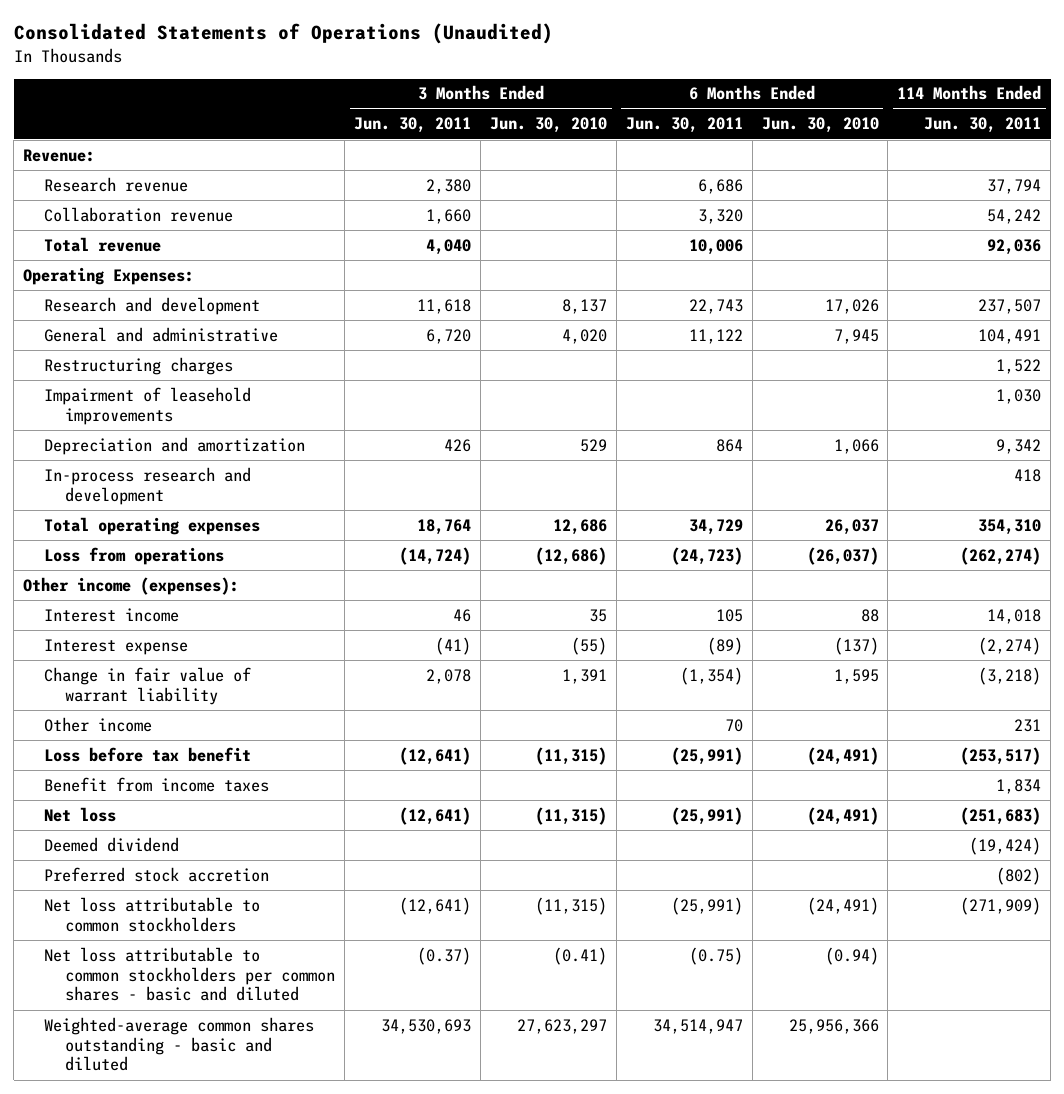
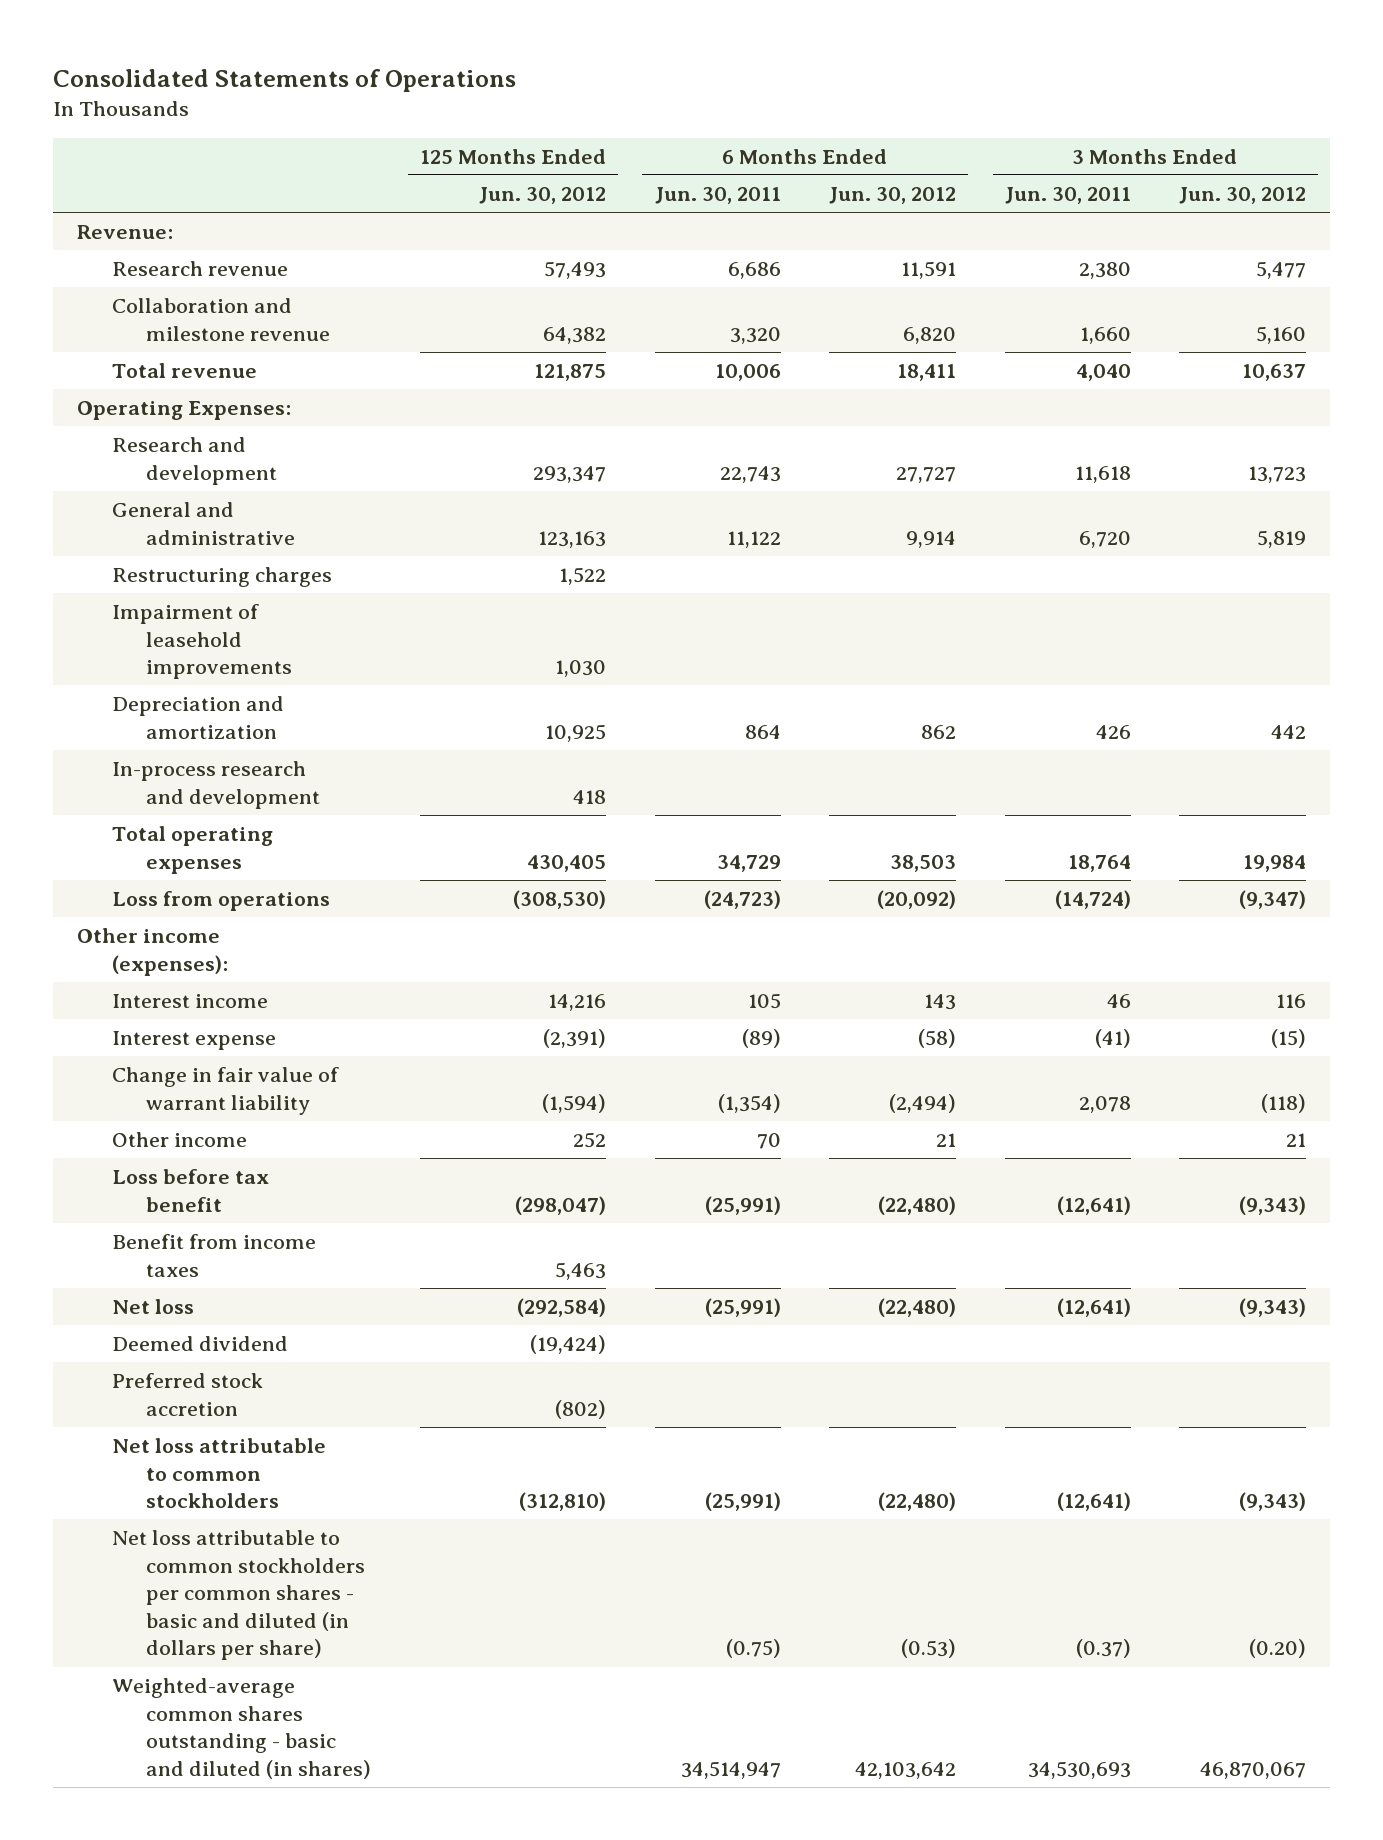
- Consolidated Statements of Operations (Unaudited)
+ Consolidated Statements of Operations
- | 3 Months Ended Jun. 30, 2011 | 3 Months Ended Jun. 30, 2010 | 6 Months Ended Jun. 30, 2011 | 6 Months Ended Jun. 30, 2010 | 114 Months Ended Jun. 30, 2011
+ | 125 Months Ended Jun. 30, 2012 | 6 Months Ended Jun. 30, 2011 | 6 Months Ended Jun. 30, 2012 | 3 Months Ended Jun. 30, 2011 | 3 Months Ended Jun. 30, 2012
- Collaboration revenue | 1,660 | | 3,320 | | 54,242
+ Collaboration and milestone revenue | 64,382 | 3,320 | 6,820 | 1,660 | 5,160
- Net loss attributable to common stockholders per common shares - basic and diluted | (0.37) | (0.41) | (0.75) | (0.94) |
- Weighted-average common shares outstanding - basic and diluted | 34,530,693 | 27,623,297 | 34,514,947 | 25,956,366 |
+ Net loss attributable to common stockholders per common shares - basic and diluted (in dollars per share) | | (0.75) | (0.53) | (0.37) | (0.20)
+ Weighted-average common shares outstanding - basic and diluted (in shares) | | 34,514,947 | 42,103,642 | 34,530,693 | 46,870,067

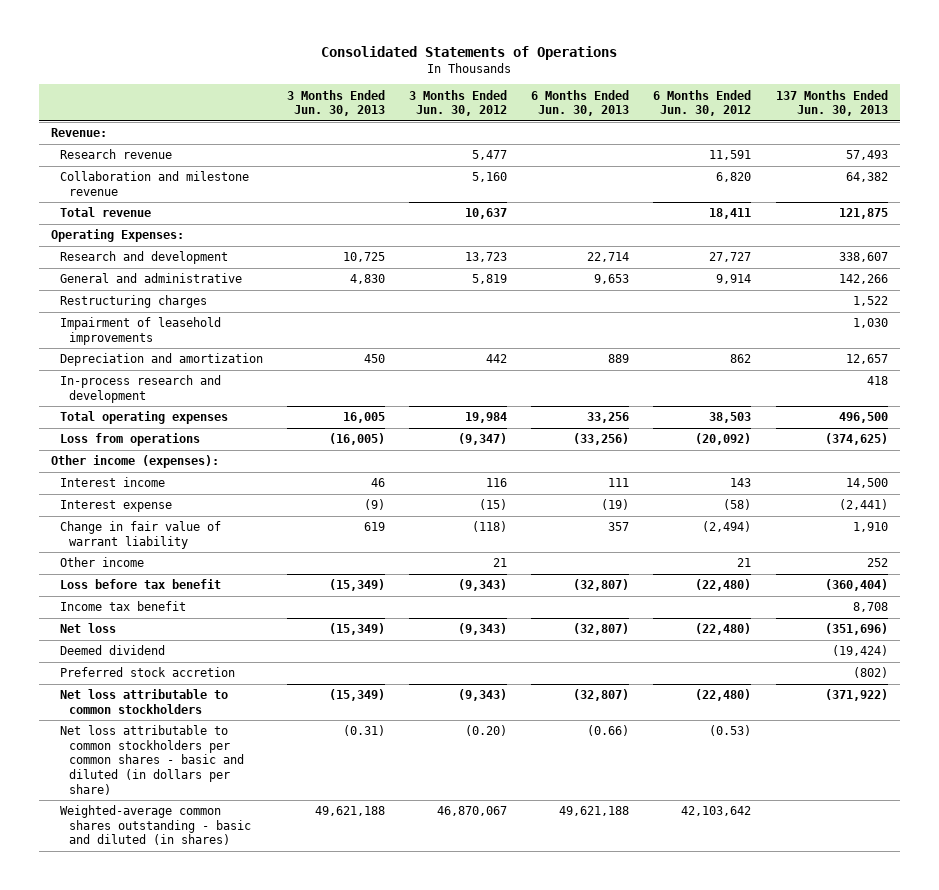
- | 125 Months Ended Jun. 30, 2012 | 6 Months Ended Jun. 30, 2011 | 6 Months Ended Jun. 30, 2012 | 3 Months Ended Jun. 30, 2011 | 3 Months Ended Jun. 30, 2012
+ | 3 Months Ended Jun. 30, 2013 | 3 Months Ended Jun. 30, 2012 | 6 Months Ended Jun. 30, 2013 | 6 Months Ended Jun. 30, 2012 | 137 Months Ended Jun. 30, 2013
- Benefit from income taxes | 5,463 | | | |
+ Income tax benefit | | | | | 8,708

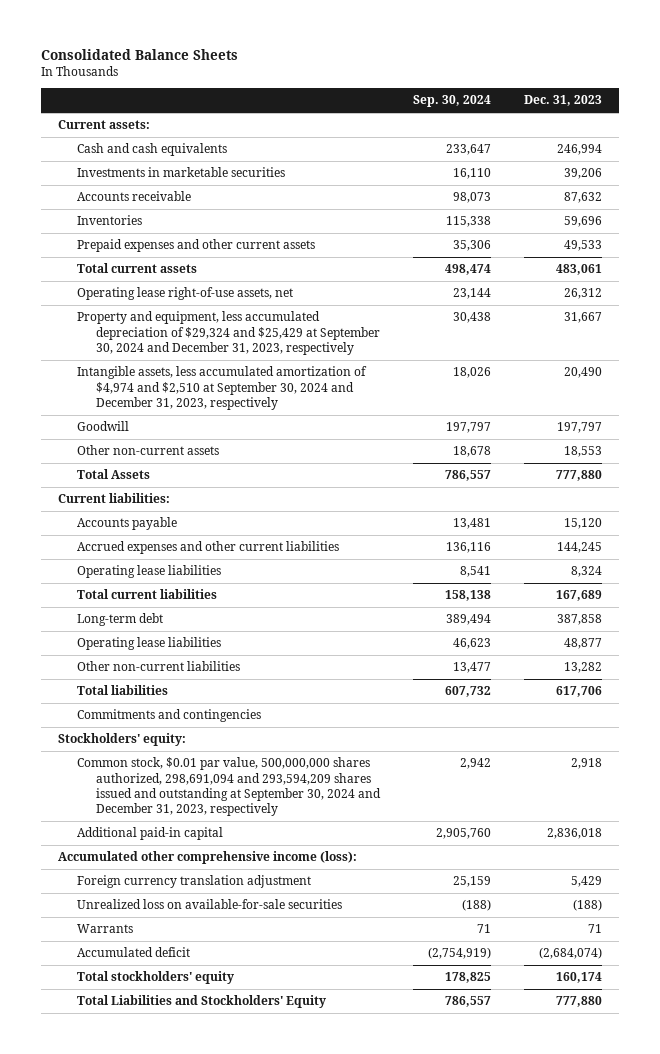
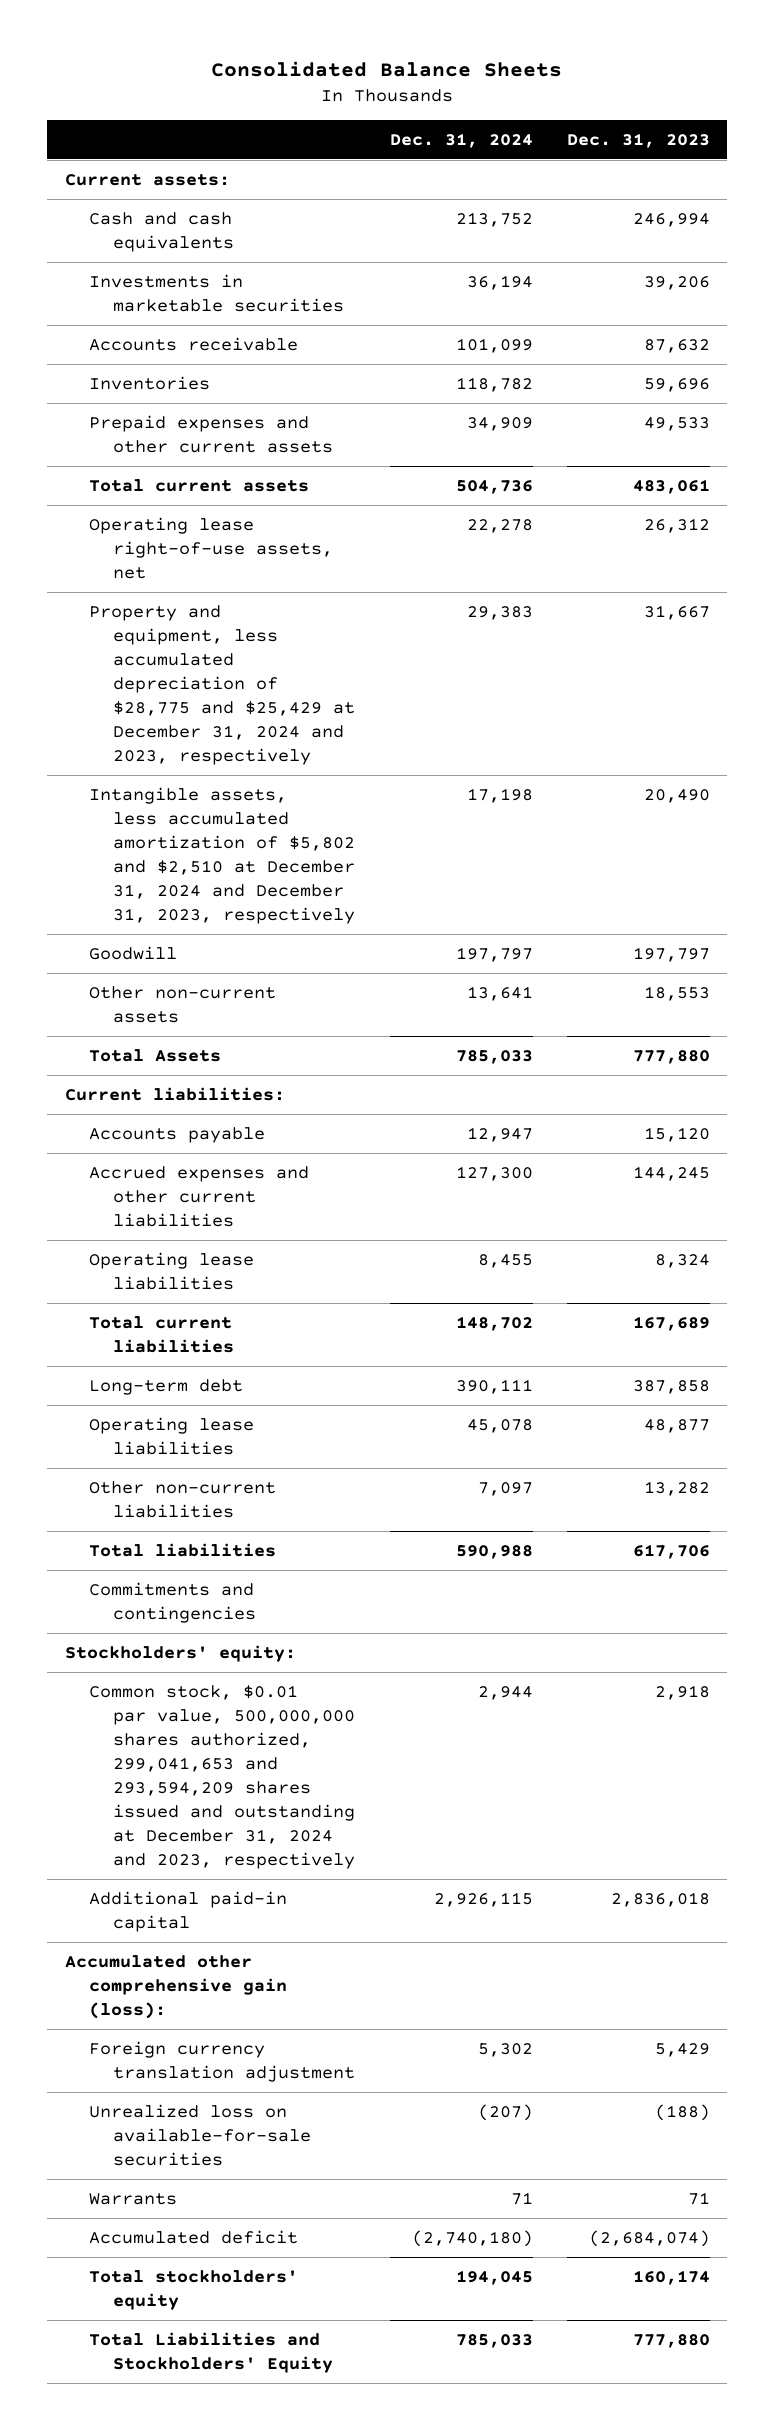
- | Sep. 30, 2024 | Dec. 31, 2023
+ | Dec. 31, 2024 | Dec. 31, 2023
- Property and equipment, less accumulated depreciation of $29,324 and $25,429 at September 30, 2024 and December 31, 2023, respectively | 30,438 | 31,667
- Intangible assets, less accumulated amortization of $4,974 and $2,510 at September 30, 2024 and December 31, 2023, respectively | 18,026 | 20,490
+ Property and equipment, less accumulated depreciation of $28,775 and $25,429 at December 31, 2024 and 2023, respectively | 29,383 | 31,667
+ Intangible assets, less accumulated amortization of $5,802 and $2,510 at December 31, 2024 and December 31, 2023, respectively | 17,198 | 20,490
- Common stock, $0.01 par value, 500,000,000 shares authorized, 298,691,094 and 293,594,209 shares issued and outstanding at September 30, 2024 and December 31, 2023, respectively | 2,942 | 2,918
+ Common stock, $0.01 par value, 500,000,000 shares authorized, 299,041,653 and 293,594,209 shares issued and outstanding at December 31, 2024 and 2023, respectively | 2,944 | 2,918
- Accumulated other comprehensive income (loss):
+ Accumulated other comprehensive gain (loss):

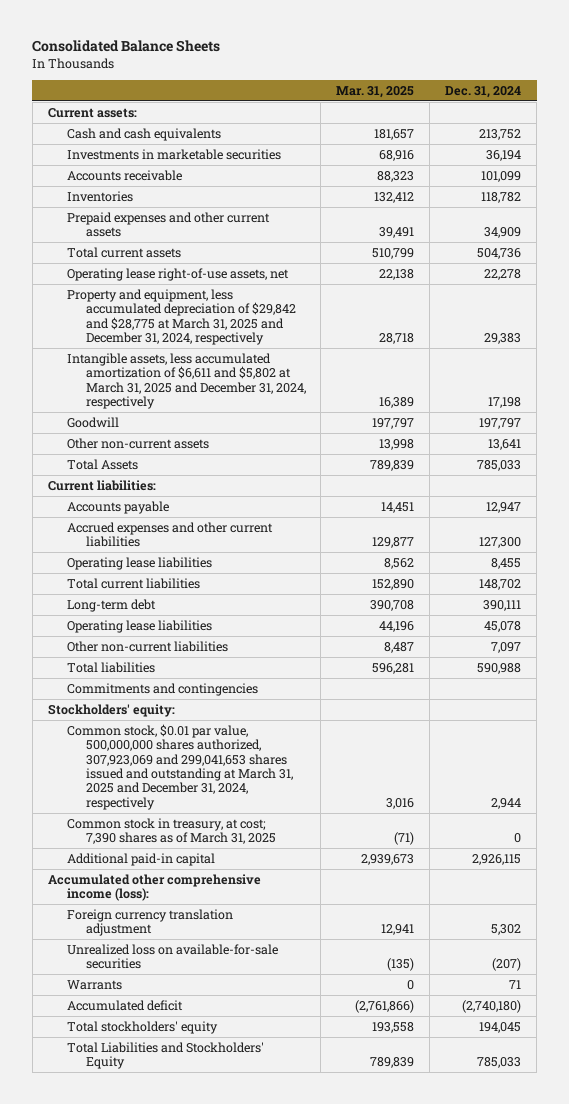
- | Dec. 31, 2024 | Dec. 31, 2023
+ | Mar. 31, 2025 | Dec. 31, 2024
- Property and equipment, less accumulated depreciation of $28,775 and $25,429 at December 31, 2024 and 2023, respectively | 29,383 | 31,667
- Intangible assets, less accumulated amortization of $5,802 and $2,510 at December 31, 2024 and December 31, 2023, respectively | 17,198 | 20,490
+ Property and equipment, less accumulated depreciation of $29,842 and $28,775 at March 31, 2025 and December 31, 2024, respectively | 28,718 | 29,383
+ Intangible assets, less accumulated amortization of $6,611 and $5,802 at March 31, 2025 and December 31, 2024, respectively | 16,389 | 17,198
- Common stock, $0.01 par value, 500,000,000 shares authorized, 299,041,653 and 293,594,209 shares issued and outstanding at December 31, 2024 and 2023, respectively | 2,944 | 2,918
+ Common stock, $0.01 par value, 500,000,000 shares authorized, 307,923,069 and 299,041,653 shares issued and outstanding at March 31, 2025 and December 31, 2024, respectively | 3,016 | 2,944
+ Common stock in treasury, at cost; 7,390 shares as of March 31, 2025 | (71) | 0
- Accumulated other comprehensive gain (loss):
+ Accumulated other comprehensive income (loss):

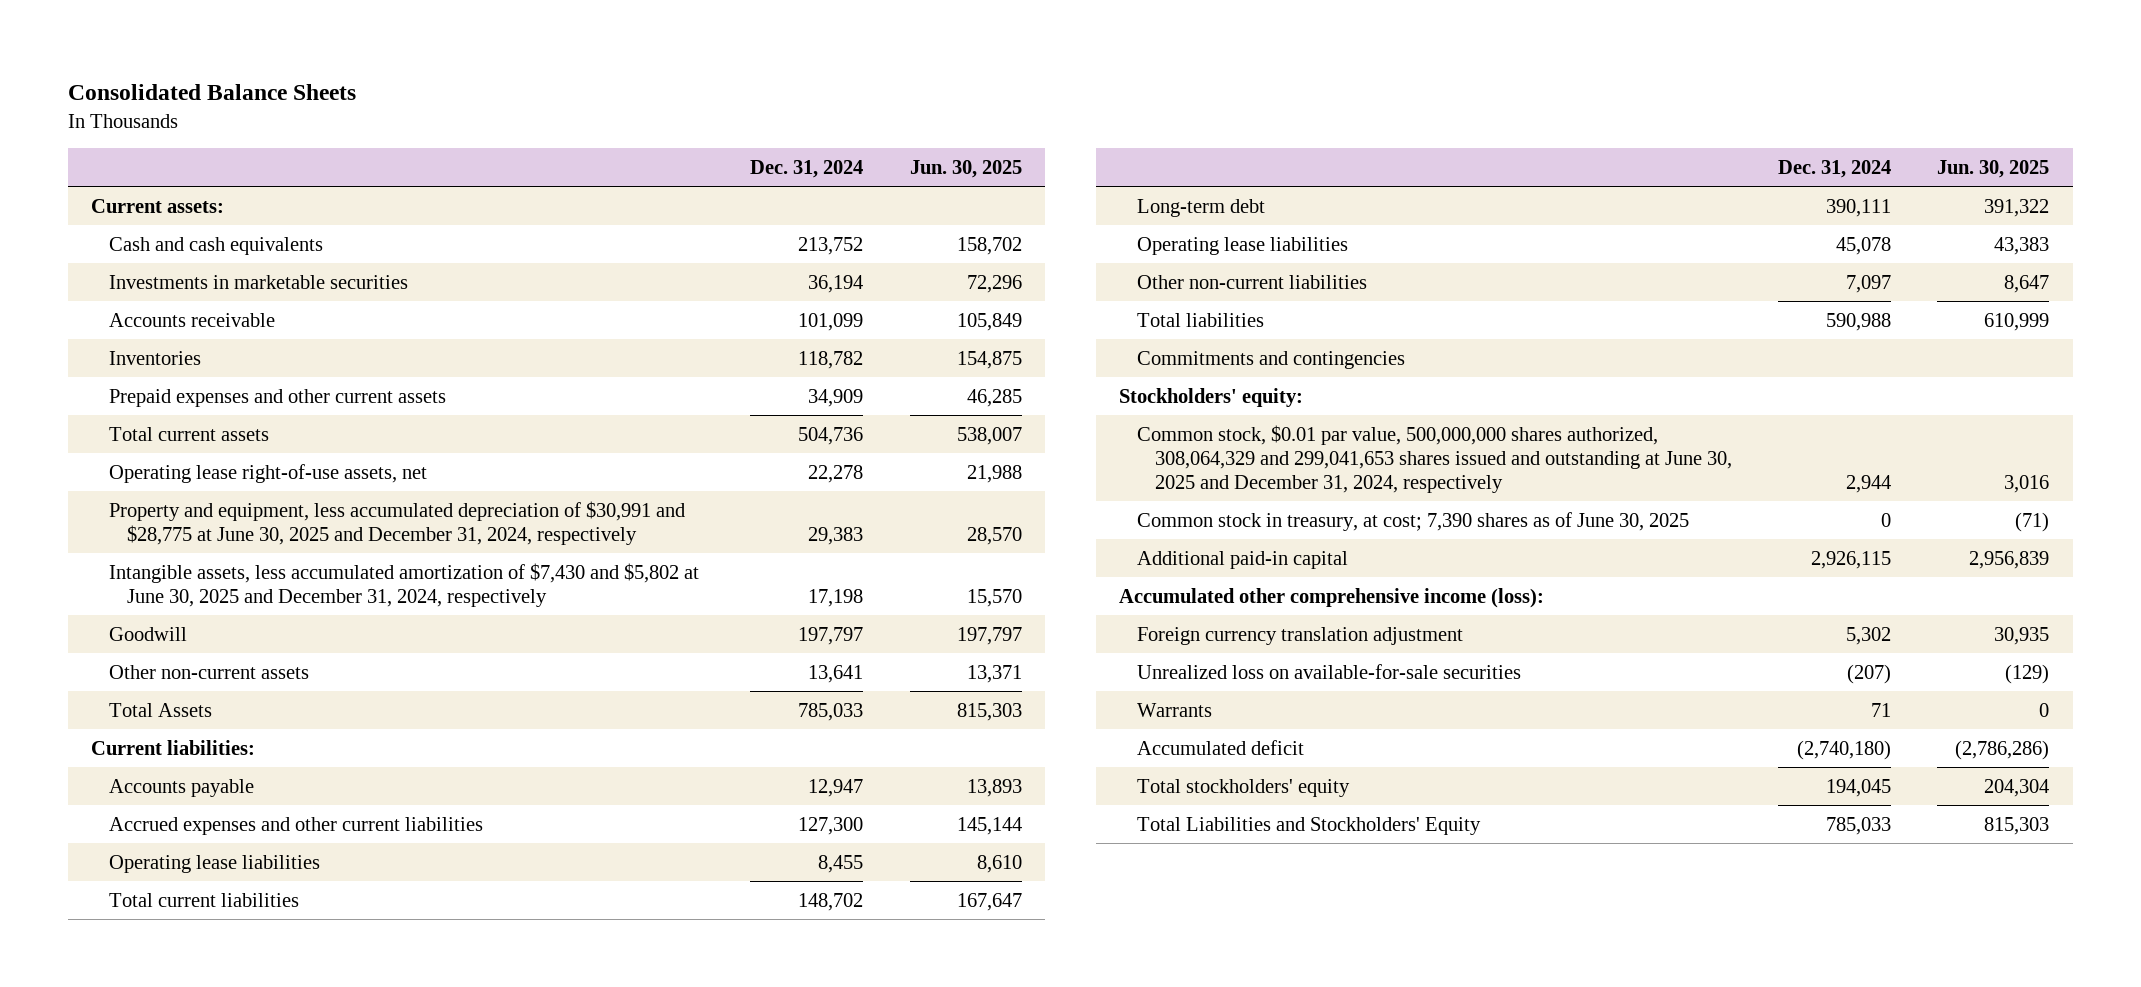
- | Mar. 31, 2025 | Dec. 31, 2024
+ | Dec. 31, 2024 | Jun. 30, 2025
- Property and equipment, less accumulated depreciation of $29,842 and $28,775 at March 31, 2025 and December 31, 2024, respectively | 28,718 | 29,383
- Intangible assets, less accumulated amortization of $6,611 and $5,802 at March 31, 2025 and December 31, 2024, respectively | 16,389 | 17,198
+ Property and equipment, less accumulated depreciation of $30,991 and $28,775 at June 30, 2025 and December 31, 2024, respectively | 29,383 | 28,570
+ Intangible assets, less accumulated amortization of $7,430 and $5,802 at June 30, 2025 and December 31, 2024, respectively | 17,198 | 15,570
- Common stock, $0.01 par value, 500,000,000 shares authorized, 307,923,069 and 299,041,653 shares issued and outstanding at March 31, 2025 and December 31, 2024, respectively | 3,016 | 2,944
- Common stock in treasury, at cost; 7,390 shares as of March 31, 2025 | (71) | 0
+ Common stock, $0.01 par value, 500,000,000 shares authorized, 308,064,329 and 299,041,653 shares issued and outstanding at June 30, 2025 and December 31, 2024, respectively | 2,944 | 3,016
+ Common stock in treasury, at cost; 7,390 shares as of June 30, 2025 | 0 | (71)

